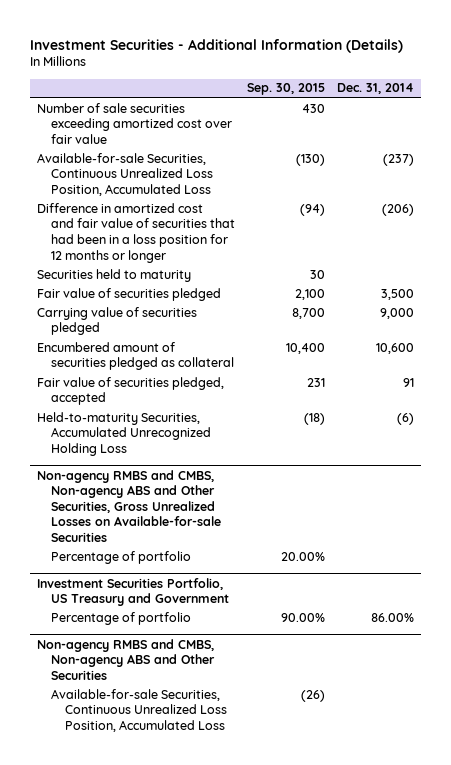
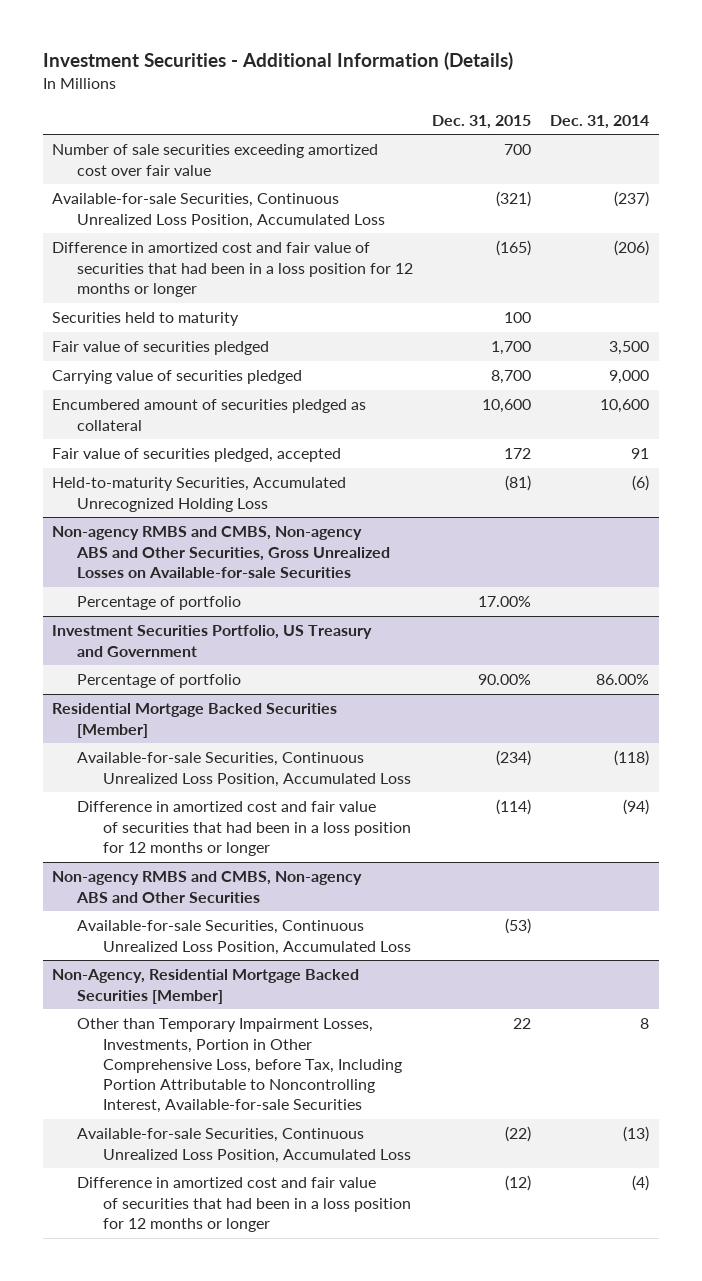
- | Sep. 30, 2015 | Dec. 31, 2014
+ | Dec. 31, 2015 | Dec. 31, 2014
+ Residential Mortgage Backed Securities [Member]
+ Available-for-sale Securities, Continuous Unrealized Loss Position, Accumulated Loss | (234) | (118)
+ Difference in amortized cost and fair value of securities that had been in a loss position for 12 months or longer | (114) | (94)
+ Non-Agency, Residential Mortgage Backed Securities [Member]
+ Other than Temporary Impairment Losses, Investments, Portion in Other Comprehensive Loss, before Tax, Including Portion Attributable to Noncontrolling Interest, Available-for-sale Securities | 22 | 8
+ Available-for-sale Securities, Continuous Unrealized Loss Position, Accumulated Loss | (22) | (13)
+ Difference in amortized cost and fair value of securities that had been in a loss position for 12 months or longer | (12) | (4)

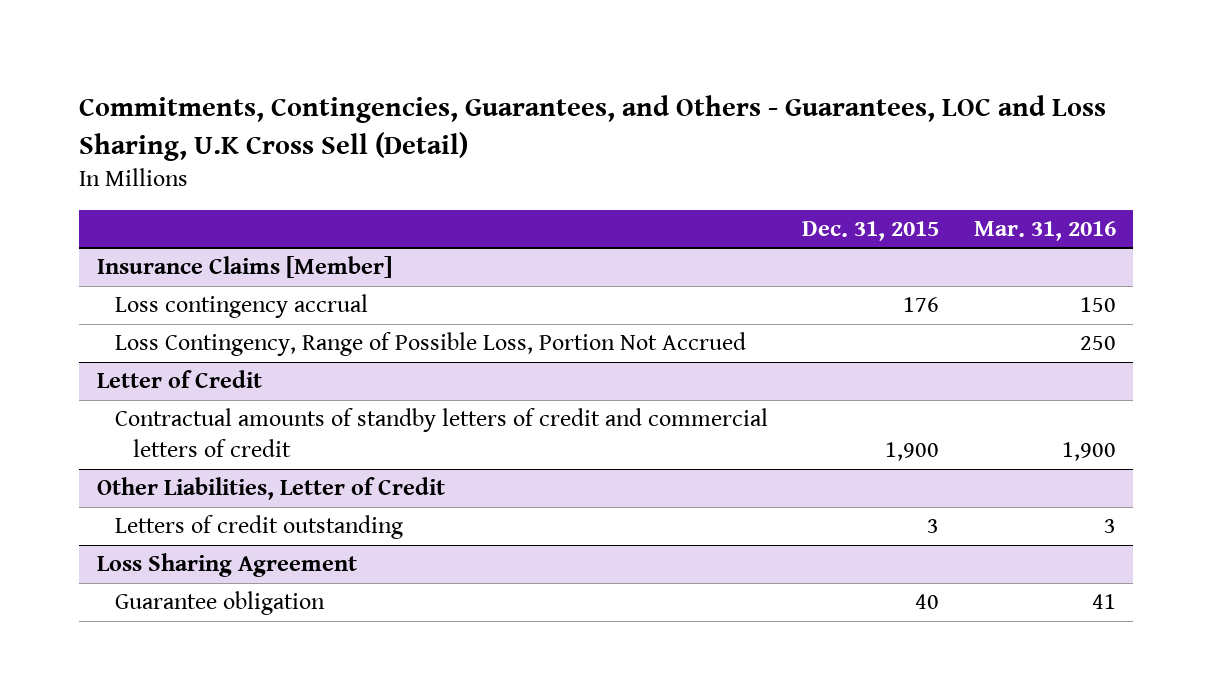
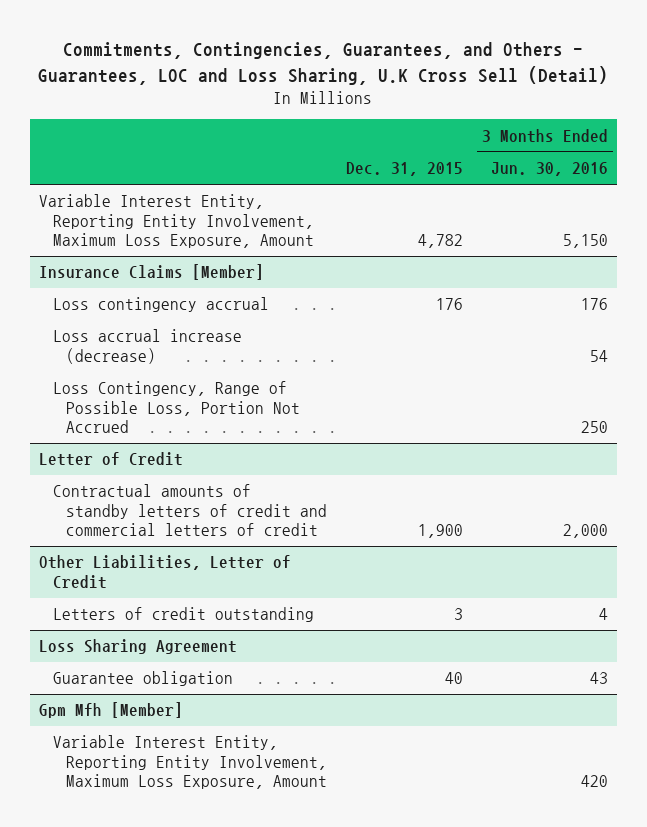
- | Dec. 31, 2015 | Mar. 31, 2016
+ | Dec. 31, 2015 | 3 Months Ended Jun. 30, 2016
+ Variable Interest Entity, Reporting Entity Involvement, Maximum Loss Exposure, Amount | 4,782 | 5,150
@ Insurance Claims [Member]
+ Loss accrual increase (decrease) | | 54
+ Gpm Mfh [Member]
+ Variable Interest Entity, Reporting Entity Involvement, Maximum Loss Exposure, Amount | | 420

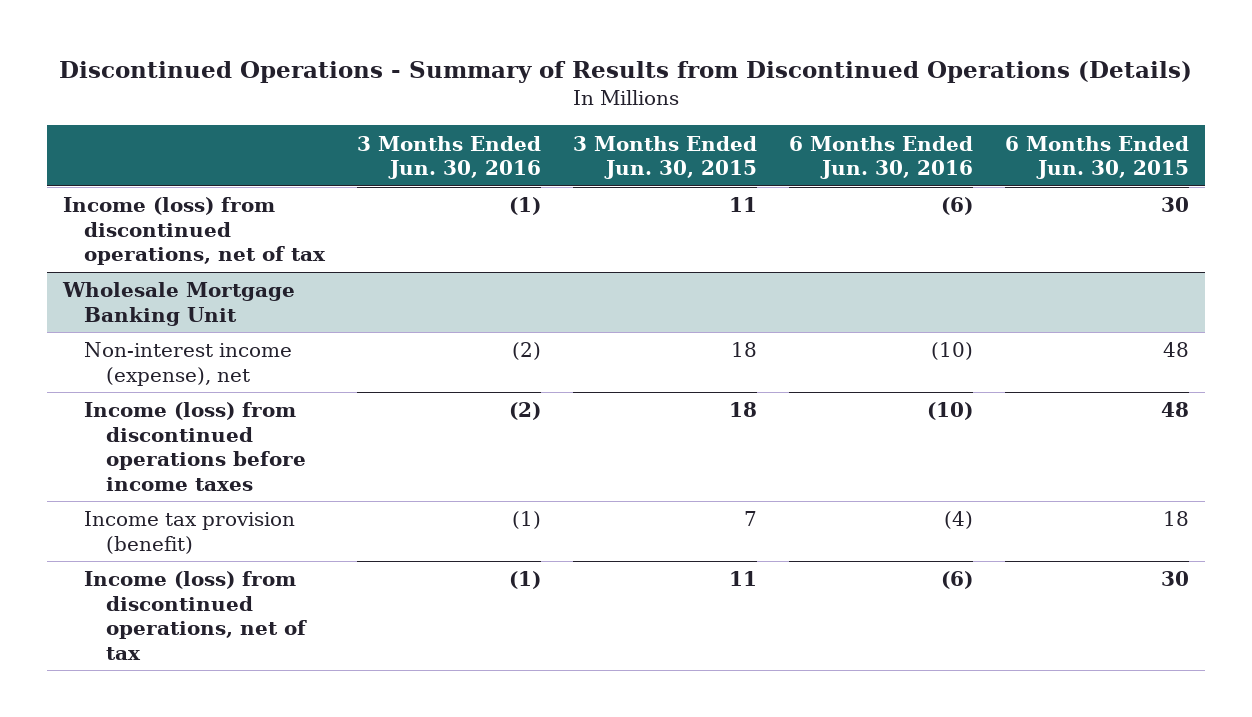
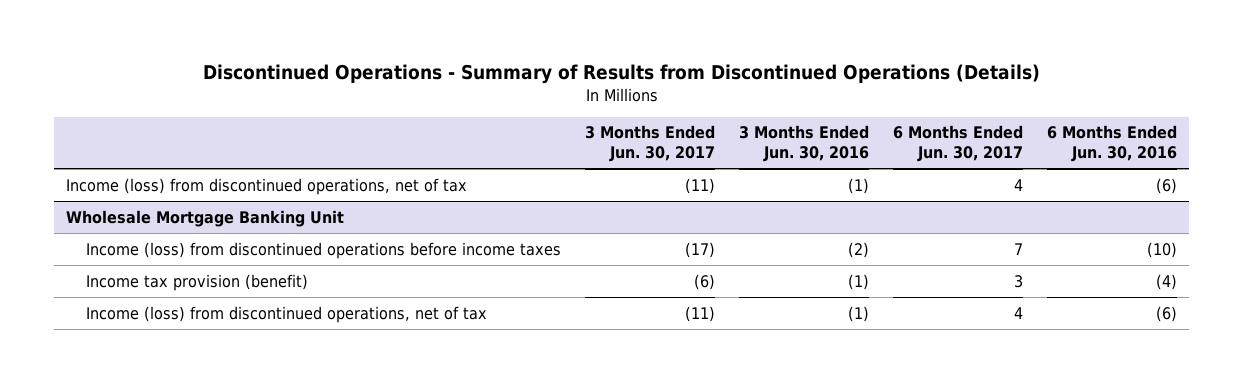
- | 3 Months Ended Jun. 30, 2016 | 3 Months Ended Jun. 30, 2015 | 6 Months Ended Jun. 30, 2016 | 6 Months Ended Jun. 30, 2015
+ | 3 Months Ended Jun. 30, 2017 | 3 Months Ended Jun. 30, 2016 | 6 Months Ended Jun. 30, 2017 | 6 Months Ended Jun. 30, 2016
@ Wholesale Mortgage Banking Unit
- Non-interest income (expense), net | (2) | 18 | (10) | 48

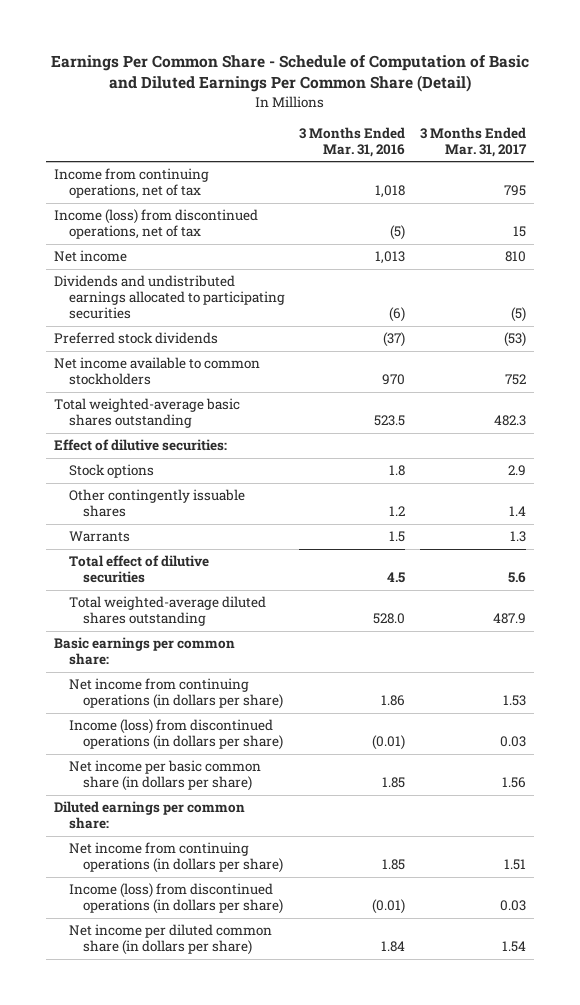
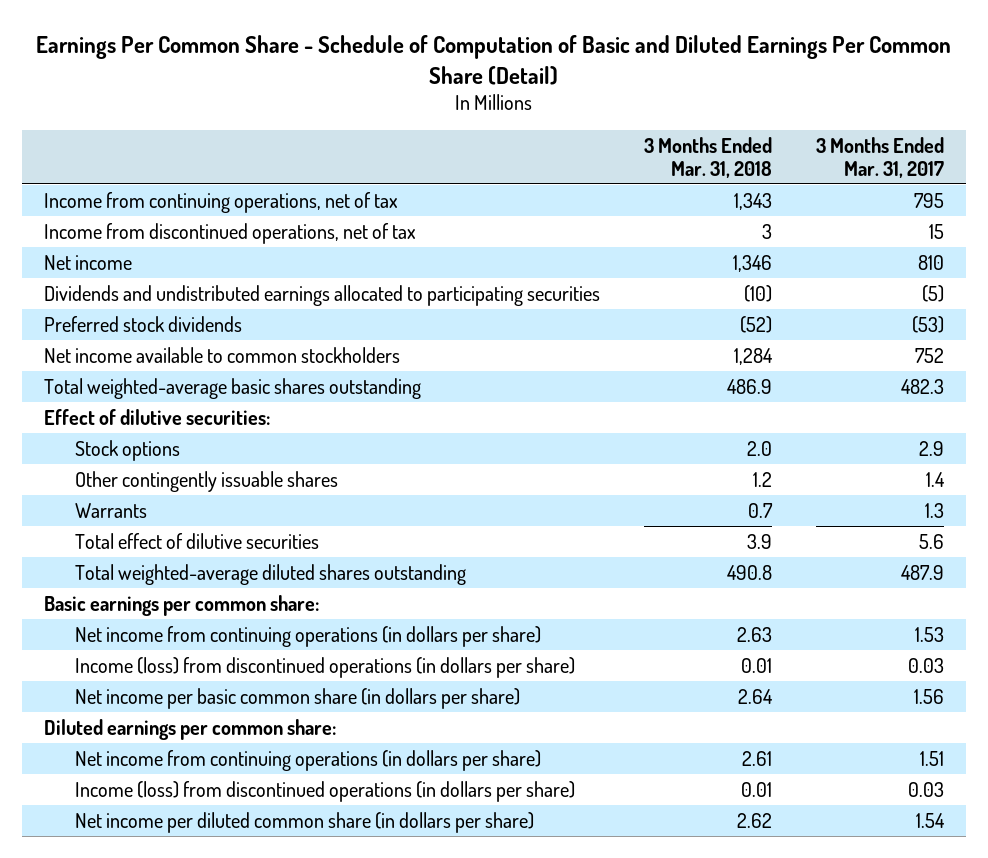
- | 3 Months Ended Mar. 31, 2016 | 3 Months Ended Mar. 31, 2017
+ | 3 Months Ended Mar. 31, 2018 | 3 Months Ended Mar. 31, 2017
- Income (loss) from discontinued operations, net of tax | (5) | 15
+ Income from discontinued operations, net of tax | 3 | 15

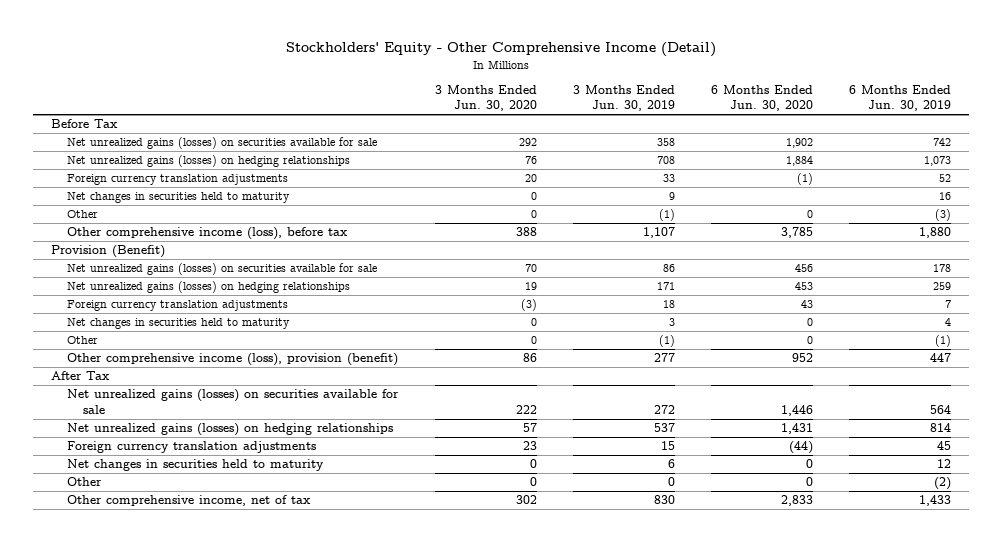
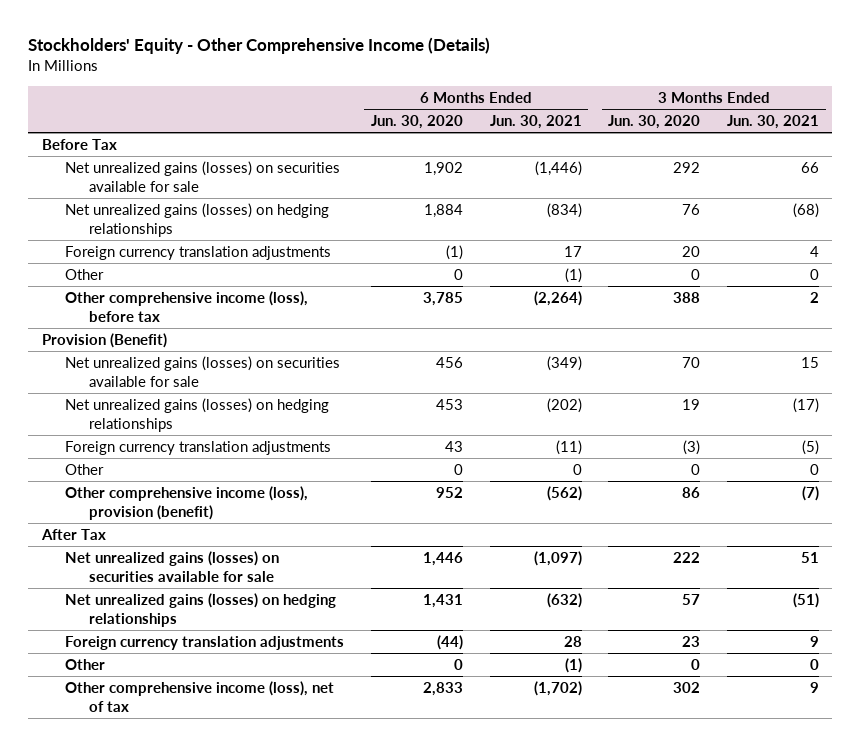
- Stockholders' Equity - Other Comprehensive Income (Detail)
+ Stockholders' Equity - Other Comprehensive Income (Details)
- | 3 Months Ended Jun. 30, 2020 | 3 Months Ended Jun. 30, 2019 | 6 Months Ended Jun. 30, 2020 | 6 Months Ended Jun. 30, 2019
+ | 6 Months Ended Jun. 30, 2020 | 6 Months Ended Jun. 30, 2021 | 3 Months Ended Jun. 30, 2020 | 3 Months Ended Jun. 30, 2021
- Net changes in securities held to maturity | 0 | 9 | | 16
- Net changes in securities held to maturity | 0 | 3 | 0 | 4
- Net changes in securities held to maturity | 0 | 6 | 0 | 12
- Other comprehensive income, net of tax | 302 | 830 | 2,833 | 1,433
+ Other comprehensive income (loss), net of tax | 2,833 | (1,702) | 302 | 9

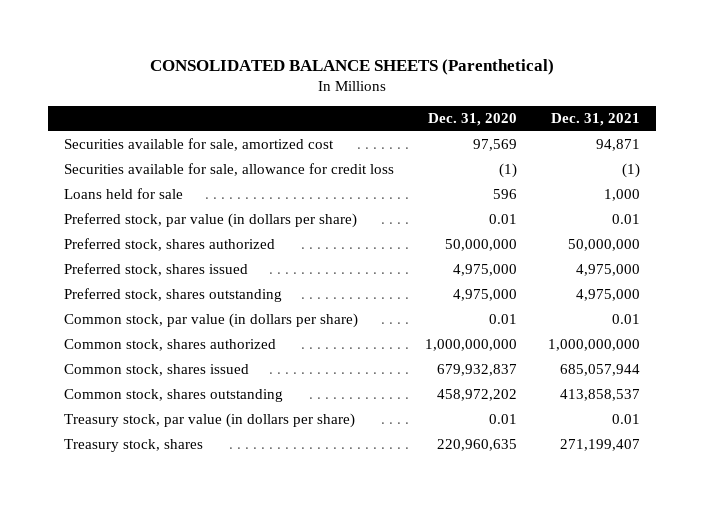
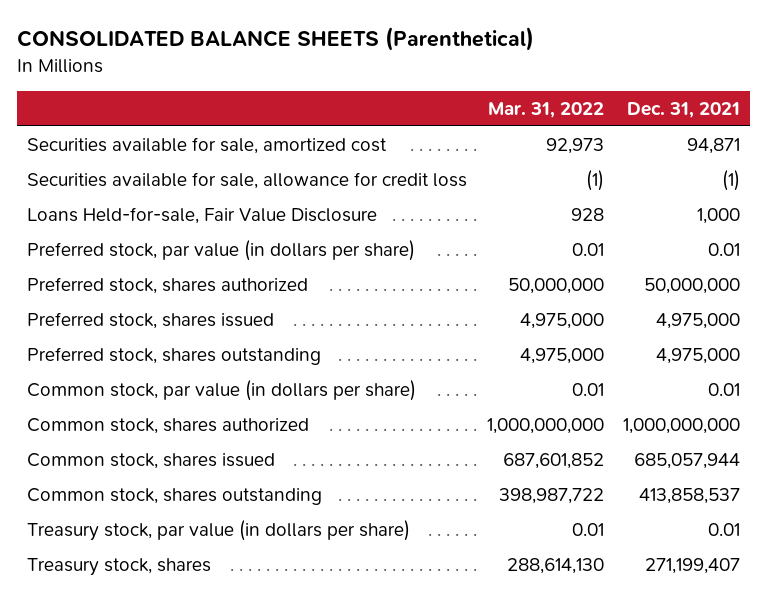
- | Dec. 31, 2020 | Dec. 31, 2021
+ | Mar. 31, 2022 | Dec. 31, 2021
- Loans held for sale | 596 | 1,000
+ Loans Held-for-sale, Fair Value Disclosure | 928 | 1,000

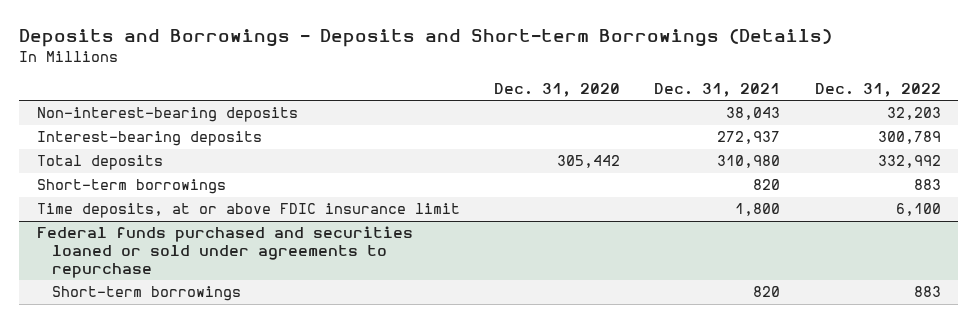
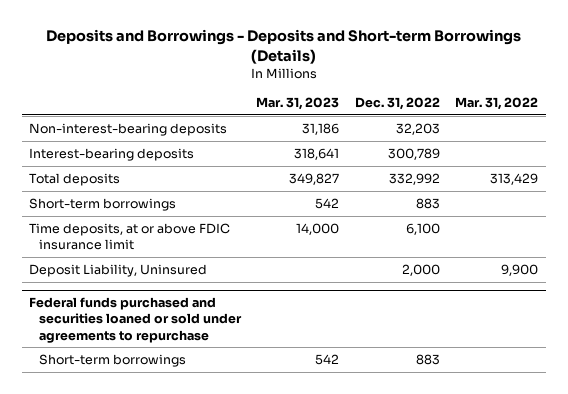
- | Dec. 31, 2020 | Dec. 31, 2021 | Dec. 31, 2022
+ | Mar. 31, 2023 | Dec. 31, 2022 | Mar. 31, 2022
+ Deposit Liability, Uninsured | | 2,000 | 9,900

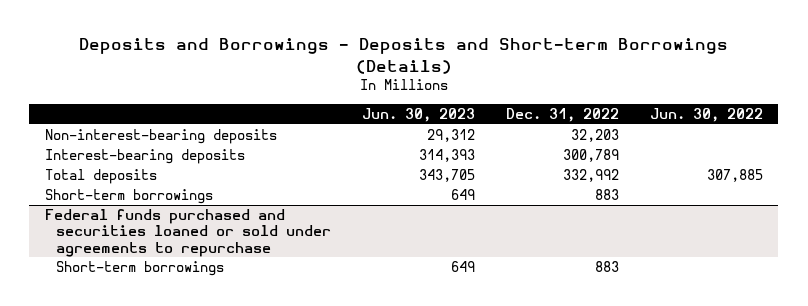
- | Mar. 31, 2023 | Dec. 31, 2022 | Mar. 31, 2022
+ | Jun. 30, 2023 | Dec. 31, 2022 | Jun. 30, 2022
- Time deposits, at or above FDIC insurance limit | 14,000 | 6,100 |
- Deposit Liability, Uninsured | | 2,000 | 9,900

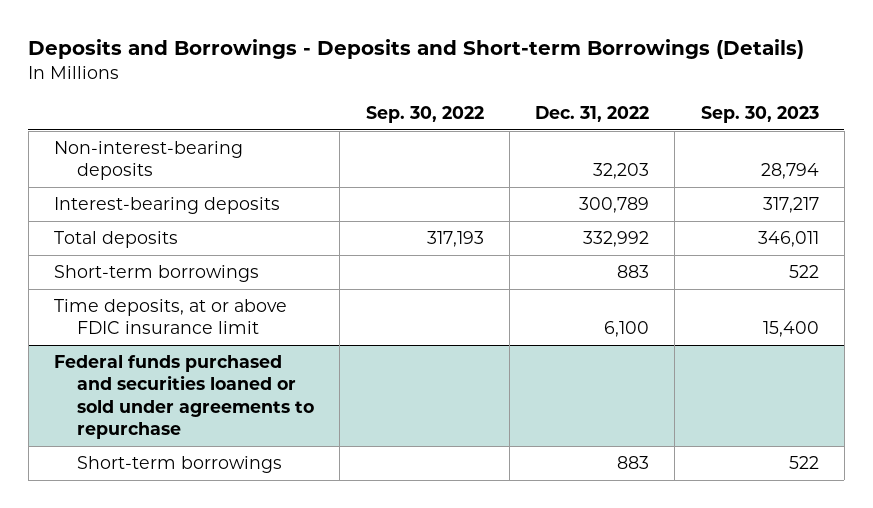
- | Jun. 30, 2023 | Dec. 31, 2022 | Jun. 30, 2022
+ | Sep. 30, 2022 | Dec. 31, 2022 | Sep. 30, 2023
+ Time deposits, at or above FDIC insurance limit | | 6,100 | 15,400

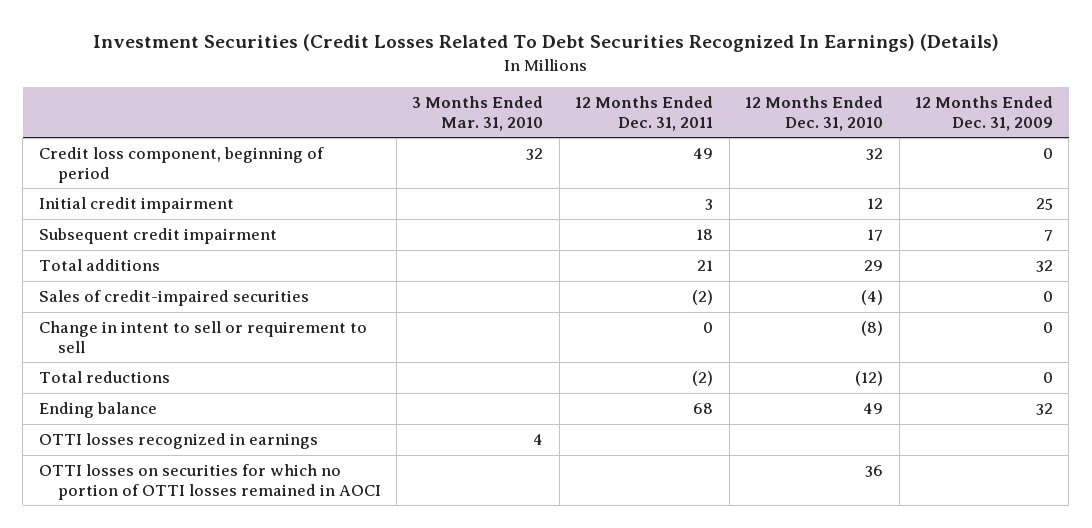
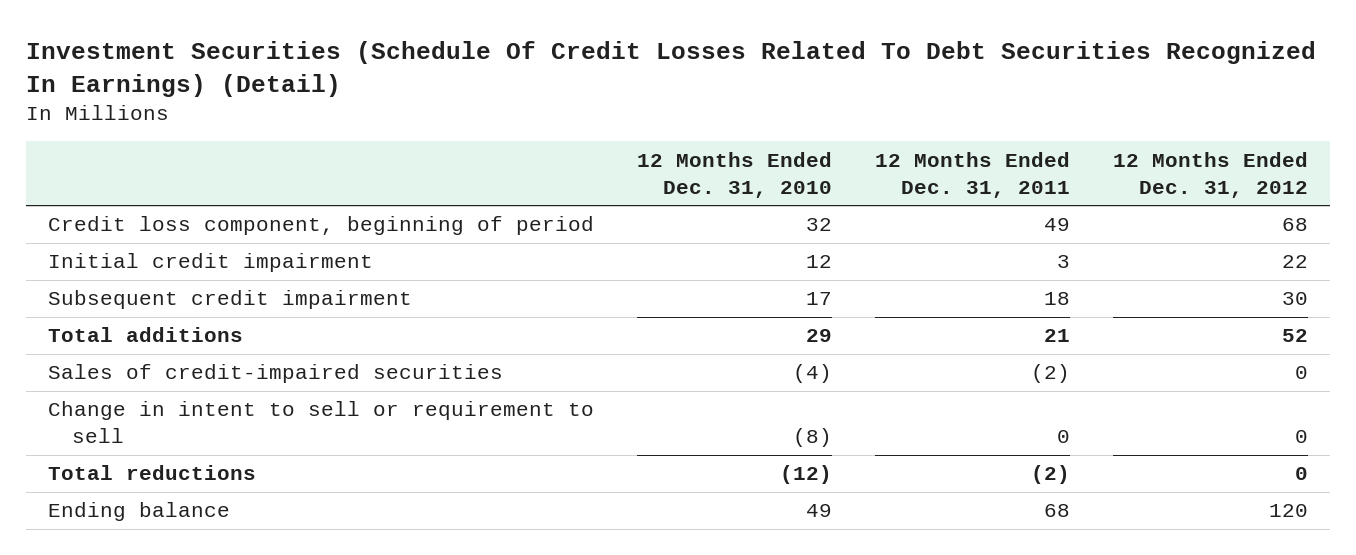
- Investment Securities (Credit Losses Related To Debt Securities Recognized In Earnings) (Details)
+ Investment Securities (Schedule Of Credit Losses Related To Debt Securities Recognized In Earnings) (Detail)
- | 3 Months Ended Mar. 31, 2010 | 12 Months Ended Dec. 31, 2011 | 12 Months Ended Dec. 31, 2010 | 12 Months Ended Dec. 31, 2009
+ | 12 Months Ended Dec. 31, 2010 | 12 Months Ended Dec. 31, 2011 | 12 Months Ended Dec. 31, 2012
- OTTI losses recognized in earnings | 4 | | |
- OTTI losses on securities for which no portion of OTTI losses remained in AOCI | | | 36 |

